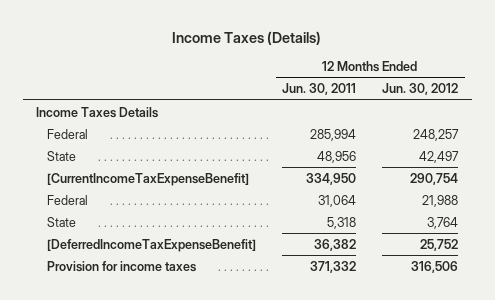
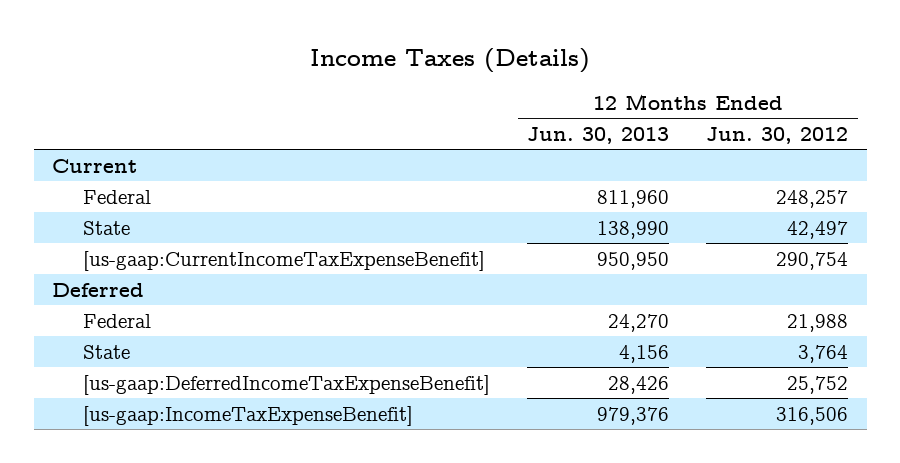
- | 12 Months Ended Jun. 30, 2011 | 12 Months Ended Jun. 30, 2012
+ | 12 Months Ended Jun. 30, 2013 | 12 Months Ended Jun. 30, 2012
- Income Taxes Details
+ Current
- [CurrentIncomeTaxExpenseBenefit] | 334,950 | 290,754
+ [us-gaap:CurrentIncomeTaxExpenseBenefit] | 950,950 | 290,754
+ Deferred
- [DeferredIncomeTaxExpenseBenefit] | 36,382 | 25,752
- Provision for income taxes | 371,332 | 316,506
+ [us-gaap:DeferredIncomeTaxExpenseBenefit] | 28,426 | 25,752
+ [us-gaap:IncomeTaxExpenseBenefit] | 979,376 | 316,506

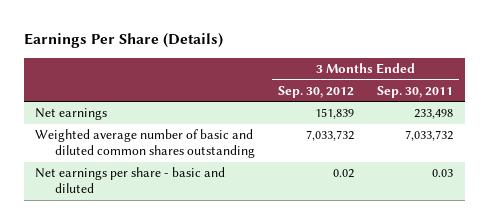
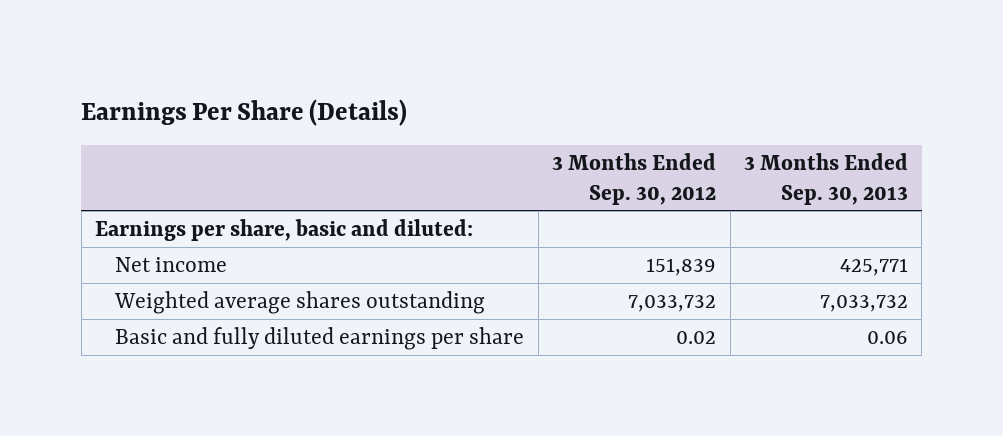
- | 3 Months Ended Sep. 30, 2012 | 3 Months Ended Sep. 30, 2011
+ | 3 Months Ended Sep. 30, 2012 | 3 Months Ended Sep. 30, 2013
- Net earnings | 151,839 | 233,498
- Weighted average number of basic and diluted common shares outstanding | 7,033,732 | 7,033,732
- Net earnings per share - basic and diluted | 0.02 | 0.03
+ Earnings per share, basic and diluted:
+ Net income | 151,839 | 425,771
+ Weighted average shares outstanding | 7,033,732 | 7,033,732
+ Basic and fully diluted earnings per share | 0.02 | 0.06

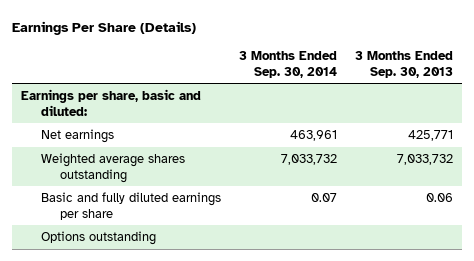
- | 3 Months Ended Sep. 30, 2012 | 3 Months Ended Sep. 30, 2013
+ | 3 Months Ended Sep. 30, 2014 | 3 Months Ended Sep. 30, 2013
- Net income | 151,839 | 425,771
+ Net earnings | 463,961 | 425,771
+ Options outstanding

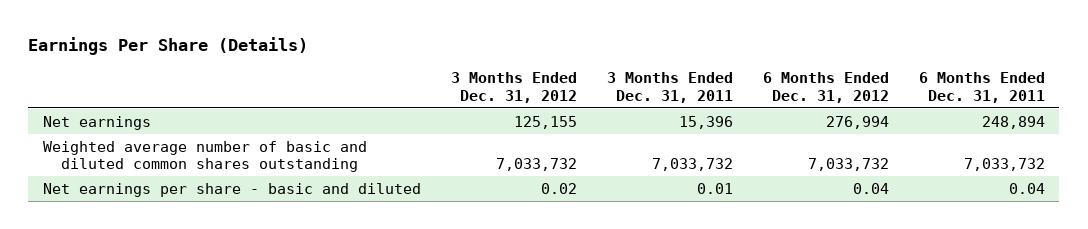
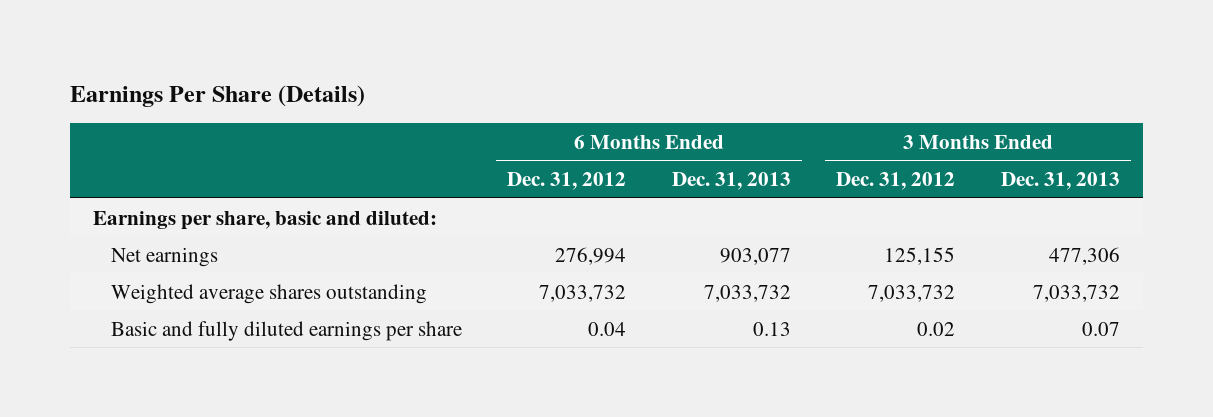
- | 3 Months Ended Dec. 31, 2012 | 3 Months Ended Dec. 31, 2011 | 6 Months Ended Dec. 31, 2012 | 6 Months Ended Dec. 31, 2011
+ | 6 Months Ended Dec. 31, 2012 | 6 Months Ended Dec. 31, 2013 | 3 Months Ended Dec. 31, 2012 | 3 Months Ended Dec. 31, 2013
+ Earnings per share, basic and diluted:
- Weighted average number of basic and diluted common shares outstanding | 7,033,732 | 7,033,732 | 7,033,732 | 7,033,732
- Net earnings per share - basic and diluted | 0.02 | 0.01 | 0.04 | 0.04
+ Weighted average shares outstanding | 7,033,732 | 7,033,732 | 7,033,732 | 7,033,732
+ Basic and fully diluted earnings per share | 0.04 | 0.13 | 0.02 | 0.07

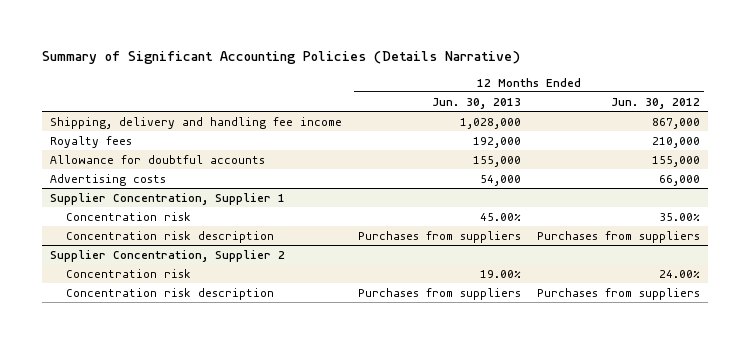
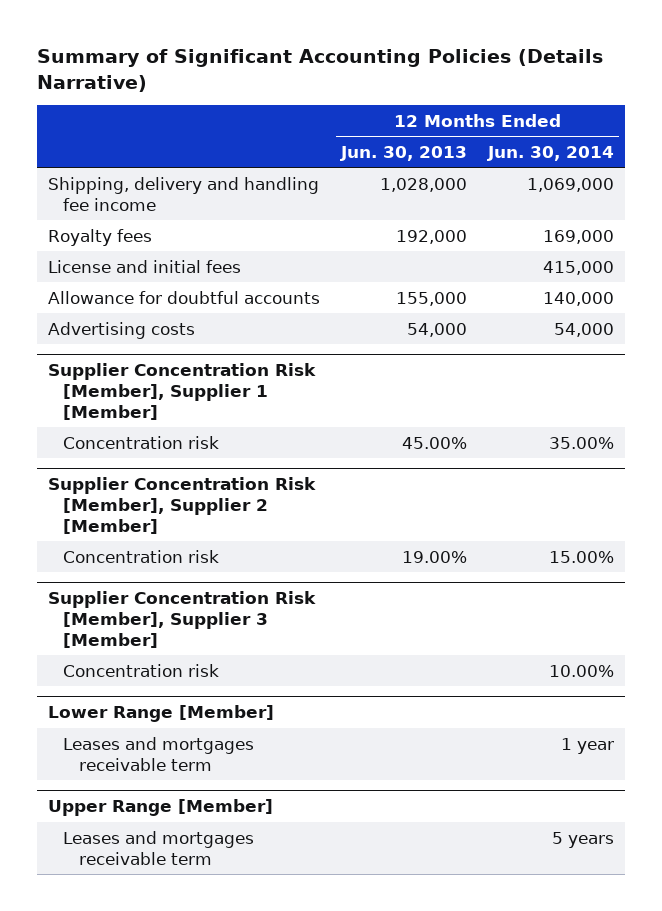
- | 12 Months Ended Jun. 30, 2013 | 12 Months Ended Jun. 30, 2012
+ | 12 Months Ended Jun. 30, 2013 | 12 Months Ended Jun. 30, 2014
+ License and initial fees | | 415,000
- Supplier Concentration, Supplier 1
+ Supplier Concentration Risk [Member], Supplier 1 [Member]
- Concentration risk description | Purchases from suppliers | Purchases from suppliers
- Supplier Concentration, Supplier 2
+ Supplier Concentration Risk [Member], Supplier 2 [Member]
- Concentration risk description | Purchases from suppliers | Purchases from suppliers
+ Supplier Concentration Risk [Member], Supplier 3 [Member]
+ Concentration risk | | 10.00%
+ Lower Range [Member]
+ Leases and mortgages receivable term | | 1 year
+ Upper Range [Member]
+ Leases and mortgages receivable term | | 5 years

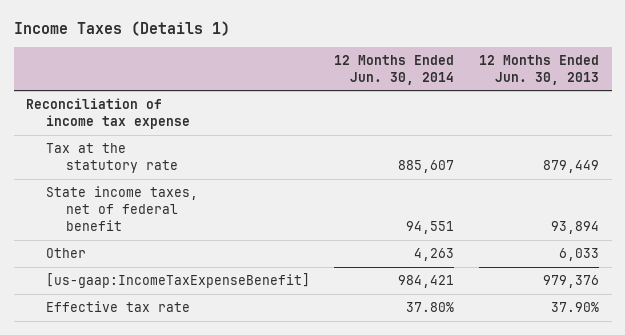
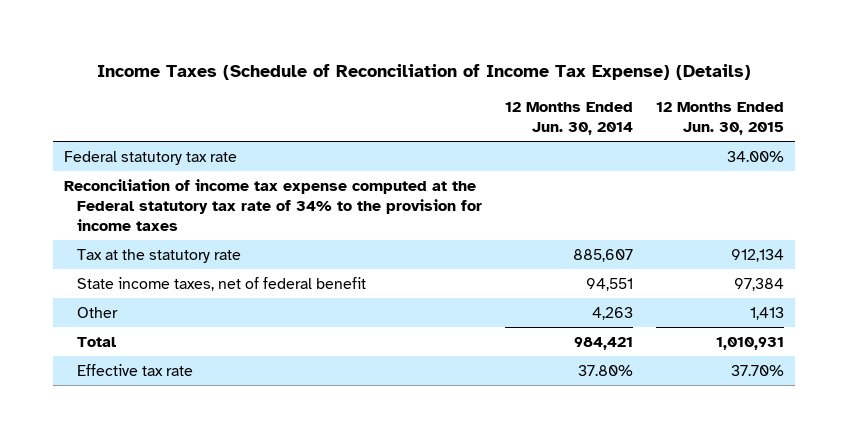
- Income Taxes (Details 1)
+ Income Taxes (Schedule of Reconciliation of Income Tax Expense) (Details)
- | 12 Months Ended Jun. 30, 2014 | 12 Months Ended Jun. 30, 2013
+ | 12 Months Ended Jun. 30, 2014 | 12 Months Ended Jun. 30, 2015
- Reconciliation of income tax expense
+ Federal statutory tax rate | | 34.00%
+ Reconciliation of income tax expense computed at the Federal statutory tax rate of 34% to the provision for income taxes
- [us-gaap:IncomeTaxExpenseBenefit] | 984,421 | 979,376
+ Total | 984,421 | 1,010,931

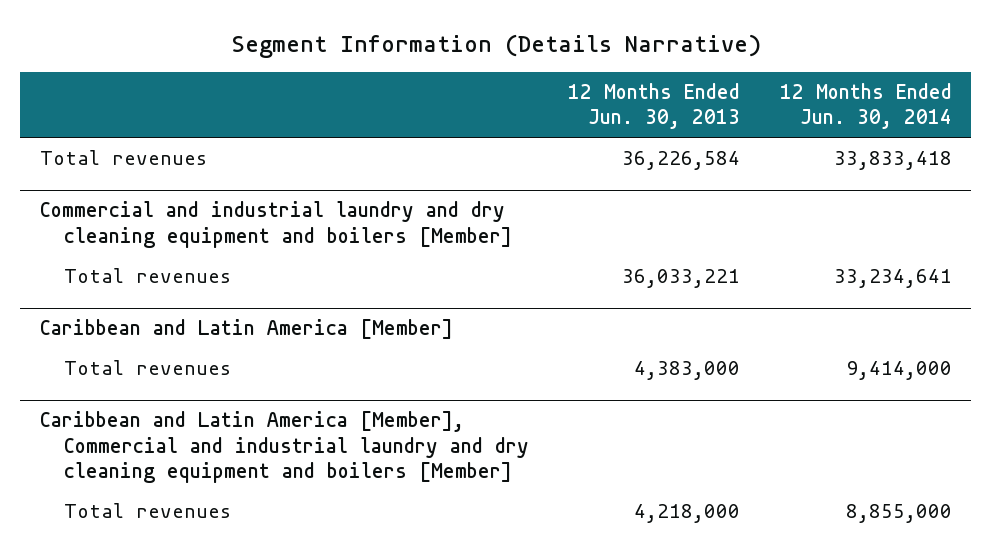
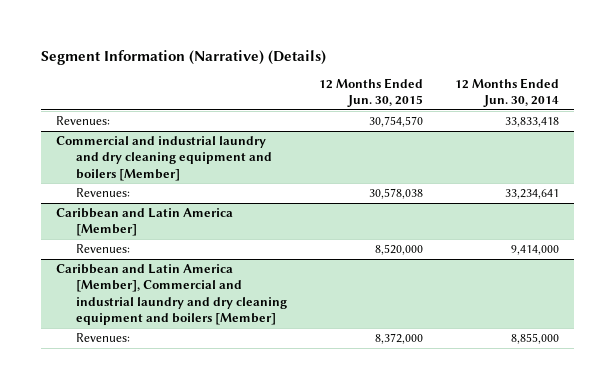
- Segment Information (Details Narrative)
+ Segment Information (Narrative) (Details)
- | 12 Months Ended Jun. 30, 2013 | 12 Months Ended Jun. 30, 2014
+ | 12 Months Ended Jun. 30, 2015 | 12 Months Ended Jun. 30, 2014
- Total revenues | 36,226,584 | 33,833,418
+ Revenues: | 30,754,570 | 33,833,418
@ Commercial and industrial laundry and dry cleaning equipment and boilers [Member]
- Total revenues | 36,033,221 | 33,234,641
+ Revenues: | 30,578,038 | 33,234,641
@ Caribbean and Latin America [Member]
- Total revenues | 4,383,000 | 9,414,000
+ Revenues: | 8,520,000 | 9,414,000
@ Caribbean and Latin America [Member], Commercial and industrial laundry and dry cleaning equipment and boilers [Member]
- Total revenues | 4,218,000 | 8,855,000
+ Revenues: | 8,372,000 | 8,855,000

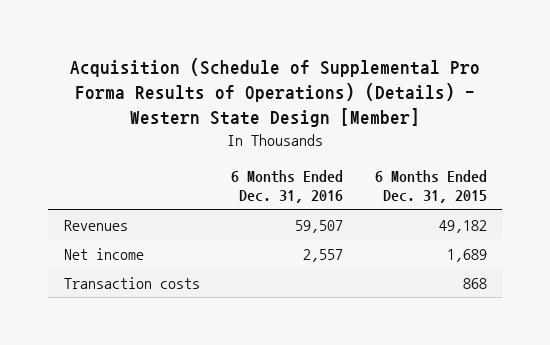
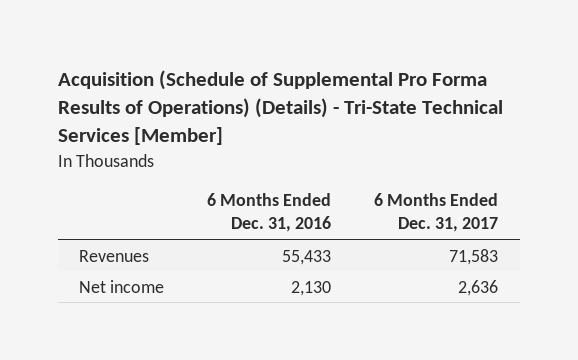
- Acquisition (Schedule of Supplemental Pro Forma Results of Operations) (Details) - Western State Design [Member]
+ Acquisition (Schedule of Supplemental Pro Forma Results of Operations) (Details) - Tri-State Technical Services [Member]
- | 6 Months Ended Dec. 31, 2016 | 6 Months Ended Dec. 31, 2015
+ | 6 Months Ended Dec. 31, 2016 | 6 Months Ended Dec. 31, 2017
- Revenues | 59,507 | 49,182
- Net income | 2,557 | 1,689
- Transaction costs | | 868
+ Revenues | 55,433 | 71,583
+ Net income | 2,130 | 2,636

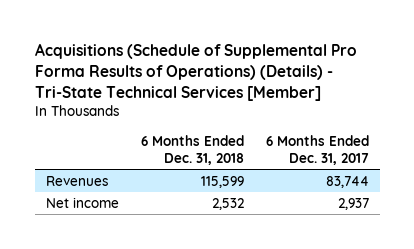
- Acquisition (Schedule of Supplemental Pro Forma Results of Operations) (Details) - Tri-State Technical Services [Member]
+ Acquisitions (Schedule of Supplemental Pro Forma Results of Operations) (Details) - Tri-State Technical Services [Member]
- | 6 Months Ended Dec. 31, 2016 | 6 Months Ended Dec. 31, 2017
+ | 6 Months Ended Dec. 31, 2018 | 6 Months Ended Dec. 31, 2017
- Revenues | 55,433 | 71,583
- Net income | 2,130 | 2,636
+ Revenues | 115,599 | 83,744
+ Net income | 2,532 | 2,937

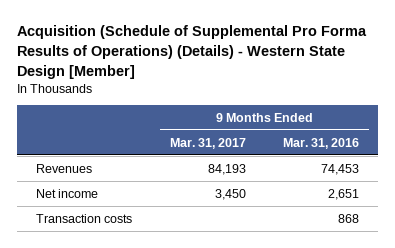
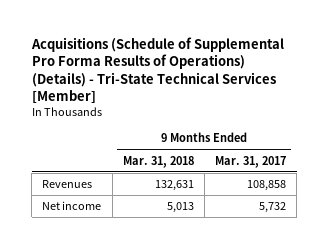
- Acquisition (Schedule of Supplemental Pro Forma Results of Operations) (Details) - Western State Design [Member]
+ Acquisitions (Schedule of Supplemental Pro Forma Results of Operations) (Details) - Tri-State Technical Services [Member]
- | 9 Months Ended Mar. 31, 2017 | 9 Months Ended Mar. 31, 2016
+ | 9 Months Ended Mar. 31, 2018 | 9 Months Ended Mar. 31, 2017
- Revenues | 84,193 | 74,453
- Net income | 3,450 | 2,651
- Transaction costs | | 868
+ Revenues | 132,631 | 108,858
+ Net income | 5,013 | 5,732

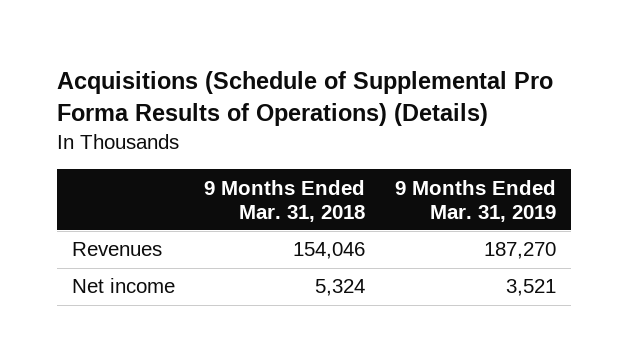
- Acquisitions (Schedule of Supplemental Pro Forma Results of Operations) (Details) - Tri-State Technical Services [Member]
+ Acquisitions (Schedule of Supplemental Pro Forma Results of Operations) (Details)
- | 9 Months Ended Mar. 31, 2018 | 9 Months Ended Mar. 31, 2017
+ | 9 Months Ended Mar. 31, 2018 | 9 Months Ended Mar. 31, 2019
- Revenues | 132,631 | 108,858
- Net income | 5,013 | 5,732
+ Revenues | 154,046 | 187,270
+ Net income | 5,324 | 3,521

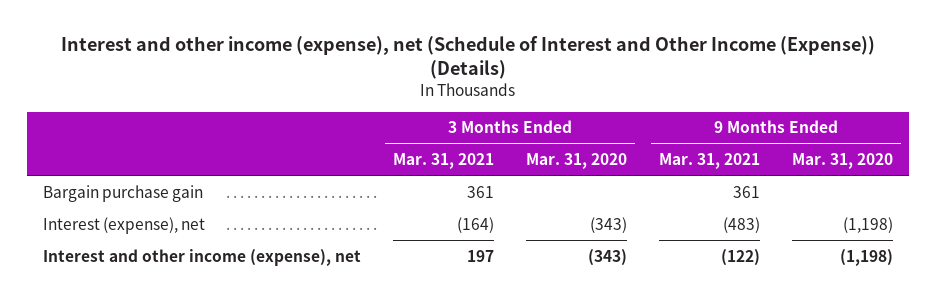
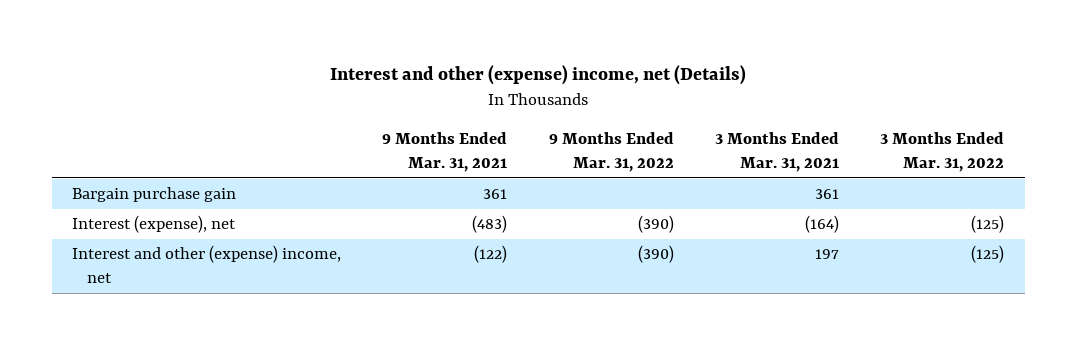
- Interest and other income (expense), net (Schedule of Interest and Other Income (Expense)) (Details)
+ Interest and other (expense) income, net (Details)
- | 3 Months Ended Mar. 31, 2021 | 3 Months Ended Mar. 31, 2020 | 9 Months Ended Mar. 31, 2021 | 9 Months Ended Mar. 31, 2020
+ | 9 Months Ended Mar. 31, 2021 | 9 Months Ended Mar. 31, 2022 | 3 Months Ended Mar. 31, 2021 | 3 Months Ended Mar. 31, 2022
- Interest and other income (expense), net | 197 | (343) | (122) | (1,198)
+ Interest and other (expense) income, net | (122) | (390) | 197 | (125)

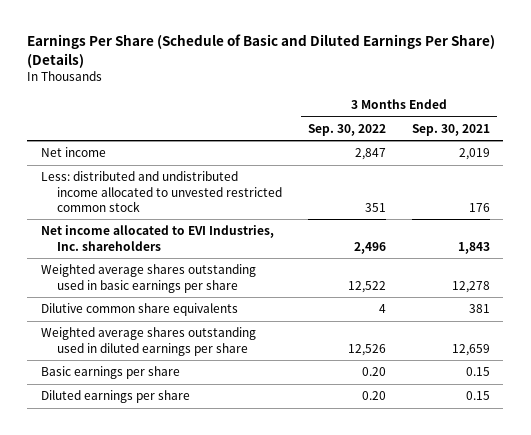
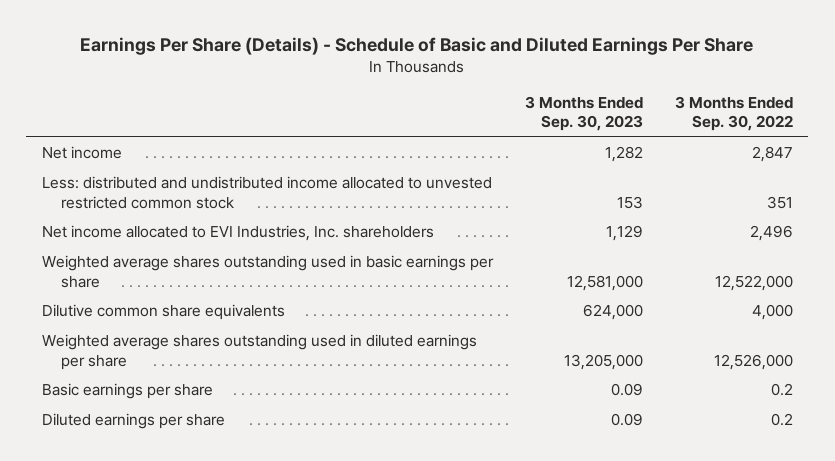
- Earnings Per Share (Schedule of Basic and Diluted Earnings Per Share) (Details)
+ Earnings Per Share (Details) - Schedule of Basic and Diluted Earnings Per Share
- | 3 Months Ended Sep. 30, 2022 | 3 Months Ended Sep. 30, 2021
+ | 3 Months Ended Sep. 30, 2023 | 3 Months Ended Sep. 30, 2022
- Weighted average shares outstanding used in basic earnings per share | 12,522 | 12,278
- Dilutive common share equivalents | 4 | 381
- Weighted average shares outstanding used in diluted earnings per share | 12,526 | 12,659
- Basic earnings per share | 0.20 | 0.15
- Diluted earnings per share | 0.20 | 0.15
+ Weighted average shares outstanding used in basic earnings per share | 12,581,000 | 12,522,000
+ Dilutive common share equivalents | 624,000 | 4,000
+ Weighted average shares outstanding used in diluted earnings per share | 13,205,000 | 12,526,000
+ Basic earnings per share | 0.09 | 0.2
+ Diluted earnings per share | 0.09 | 0.2

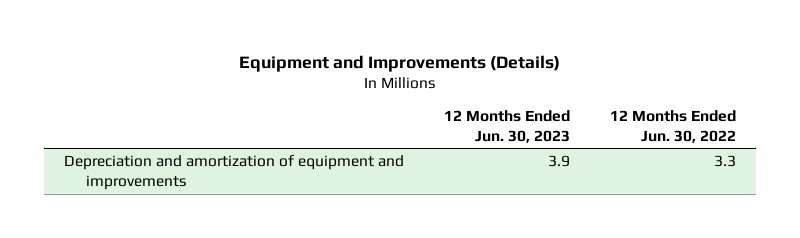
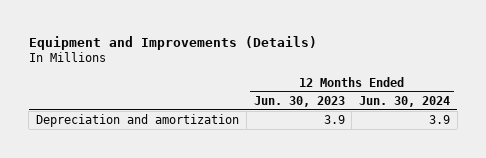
- | 12 Months Ended Jun. 30, 2023 | 12 Months Ended Jun. 30, 2022
+ | 12 Months Ended Jun. 30, 2023 | 12 Months Ended Jun. 30, 2024
- Depreciation and amortization of equipment and improvements | 3.9 | 3.3
+ Depreciation and amortization | 3.9 | 3.9

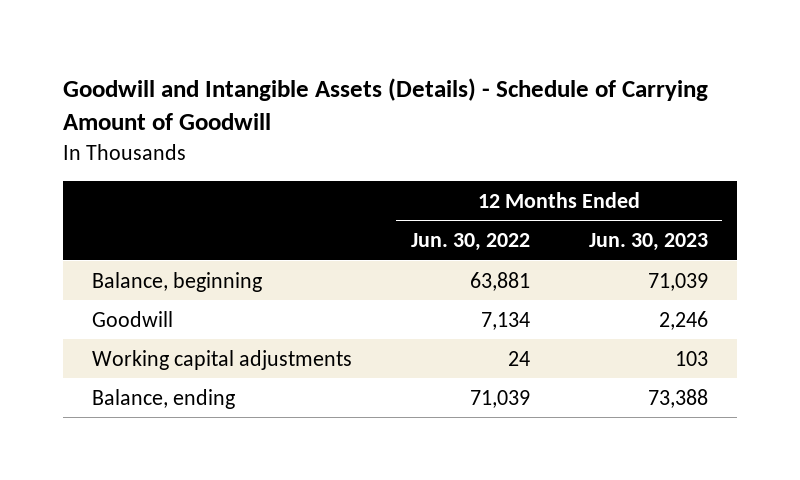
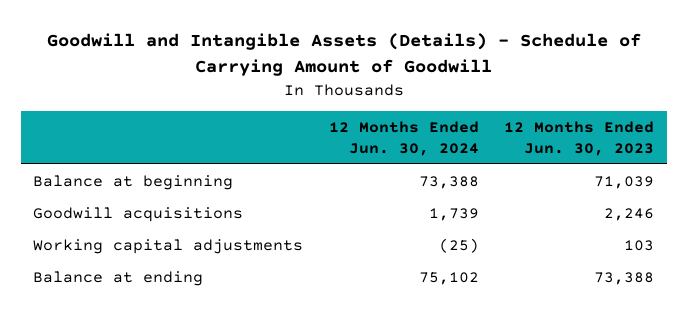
- | 12 Months Ended Jun. 30, 2022 | 12 Months Ended Jun. 30, 2023
+ | 12 Months Ended Jun. 30, 2024 | 12 Months Ended Jun. 30, 2023
- Balance, beginning | 63,881 | 71,039
- Goodwill | 7,134 | 2,246
+ Balance at beginning | 73,388 | 71,039
+ Goodwill acquisitions | 1,739 | 2,246
- Balance, ending | 71,039 | 73,388
+ Balance at ending | 75,102 | 73,388

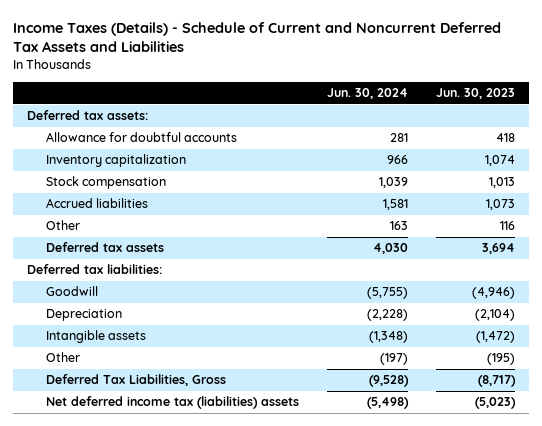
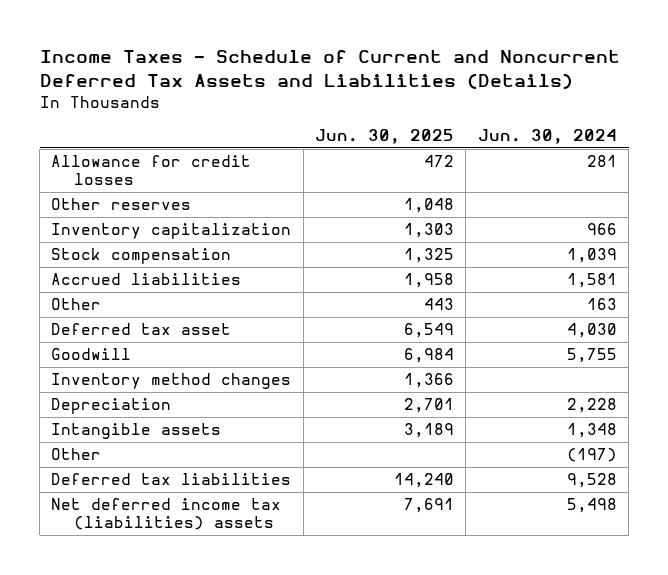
- Income Taxes (Details) - Schedule of Current and Noncurrent Deferred Tax Assets and Liabilities
+ Income Taxes - Schedule of Current and Noncurrent Deferred Tax Assets and Liabilities (Details)
- | Jun. 30, 2024 | Jun. 30, 2023
+ | Jun. 30, 2025 | Jun. 30, 2024
- Deferred tax assets:
- Allowance for doubtful accounts | 281 | 418
+ Allowance for credit losses | 472 | 281
+ Other reserves | 1,048 |
- Deferred tax assets | 4,030 | 3,694
- Deferred tax liabilities:
- Goodwill | (5,755) | (4,946)
- Depreciation | (2,228) | (2,104)
- Intangible assets | (1,348) | (1,472)
+ Deferred tax asset | 6,549 | 4,030
+ Goodwill | 6,984 | 5,755
+ Inventory method changes | 1,366 |
+ Depreciation | 2,701 | 2,228
+ Intangible assets | 3,189 | 1,348
- Deferred Tax Liabilities, Gross | (9,528) | (8,717)
- Net deferred income tax (liabilities) assets | (5,498) | (5,023)
+ Deferred tax liabilities | 14,240 | 9,528
+ Net deferred income tax (liabilities) assets | 7,691 | 5,498

